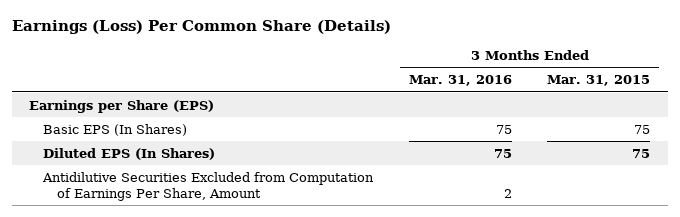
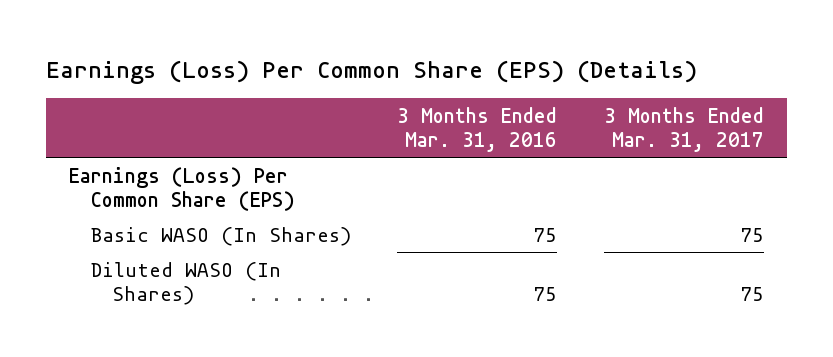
- Earnings (Loss) Per Common Share (Details)
+ Earnings (Loss) Per Common Share (EPS) (Details)
- | 3 Months Ended Mar. 31, 2016 | 3 Months Ended Mar. 31, 2015
+ | 3 Months Ended Mar. 31, 2016 | 3 Months Ended Mar. 31, 2017
- Earnings per Share (EPS)
- Basic EPS (In Shares) | 75 | 75
- Diluted EPS (In Shares) | 75 | 75
- Antidilutive Securities Excluded from Computation of Earnings Per Share, Amount | 2 |
+ Earnings (Loss) Per Common Share (EPS)
+ Basic WASO (In Shares) | 75 | 75
+ Diluted WASO (In Shares) | 75 | 75

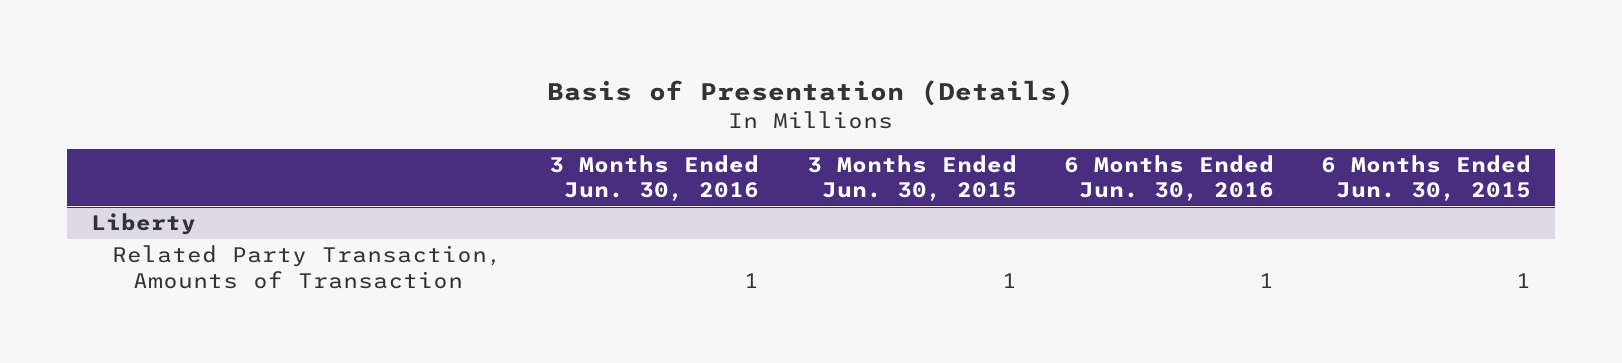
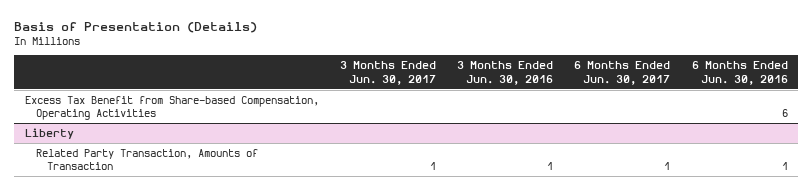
- | 3 Months Ended Jun. 30, 2016 | 3 Months Ended Jun. 30, 2015 | 6 Months Ended Jun. 30, 2016 | 6 Months Ended Jun. 30, 2015
+ | 3 Months Ended Jun. 30, 2017 | 3 Months Ended Jun. 30, 2016 | 6 Months Ended Jun. 30, 2017 | 6 Months Ended Jun. 30, 2016
+ Excess Tax Benefit from Share-based Compensation, Operating Activities | | | | 6

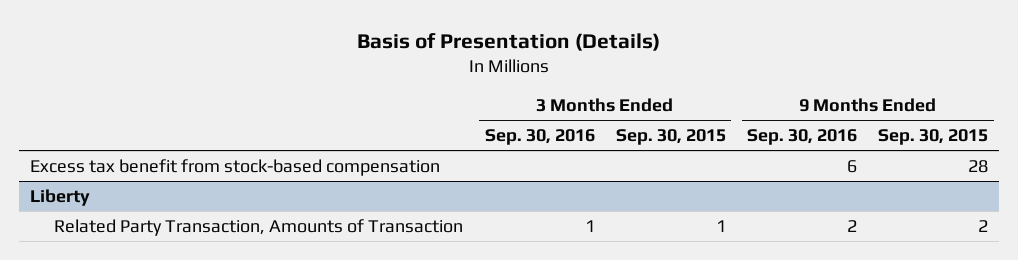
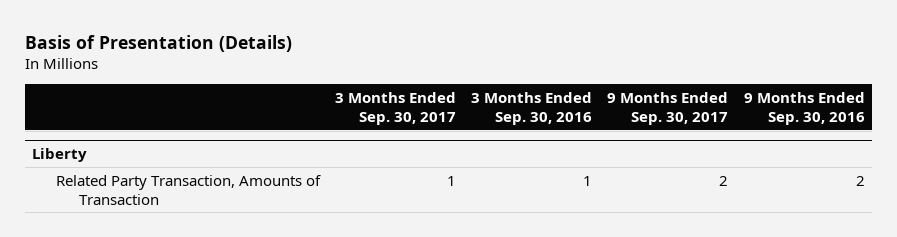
- | 3 Months Ended Sep. 30, 2016 | 3 Months Ended Sep. 30, 2015 | 9 Months Ended Sep. 30, 2016 | 9 Months Ended Sep. 30, 2015
+ | 3 Months Ended Sep. 30, 2017 | 3 Months Ended Sep. 30, 2016 | 9 Months Ended Sep. 30, 2017 | 9 Months Ended Sep. 30, 2016
- Excess tax benefit from stock-based compensation | | | 6 | 28

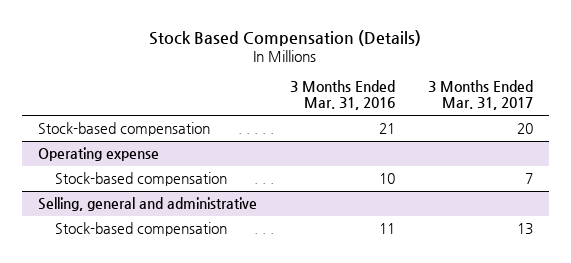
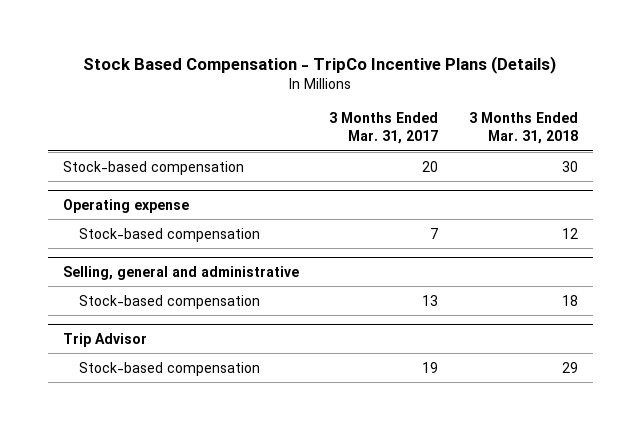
- Stock Based Compensation (Details)
+ Stock Based Compensation - TripCo Incentive Plans (Details)
- | 3 Months Ended Mar. 31, 2016 | 3 Months Ended Mar. 31, 2017
+ | 3 Months Ended Mar. 31, 2017 | 3 Months Ended Mar. 31, 2018
+ Trip Advisor
+ Stock-based compensation | 19 | 29

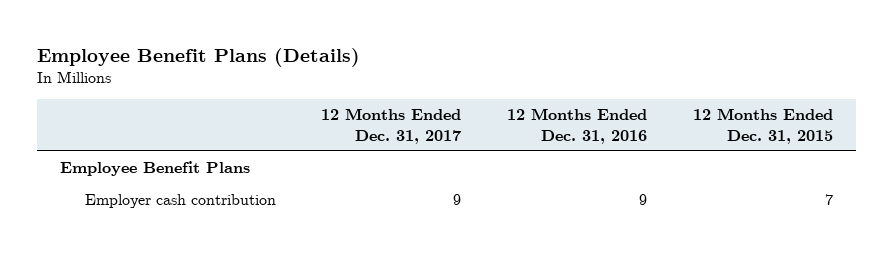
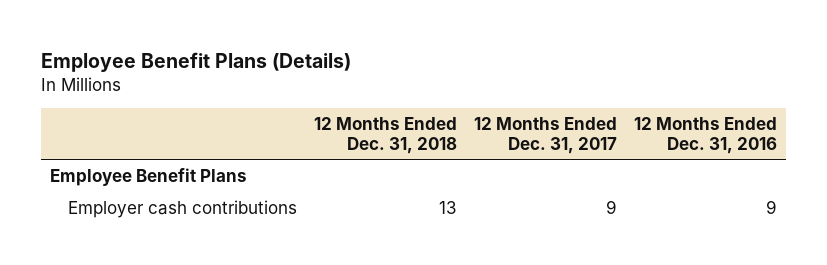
- | 12 Months Ended Dec. 31, 2017 | 12 Months Ended Dec. 31, 2016 | 12 Months Ended Dec. 31, 2015
+ | 12 Months Ended Dec. 31, 2018 | 12 Months Ended Dec. 31, 2017 | 12 Months Ended Dec. 31, 2016
- Employer cash contribution | 9 | 9 | 7
+ Employer cash contributions | 13 | 9 | 9

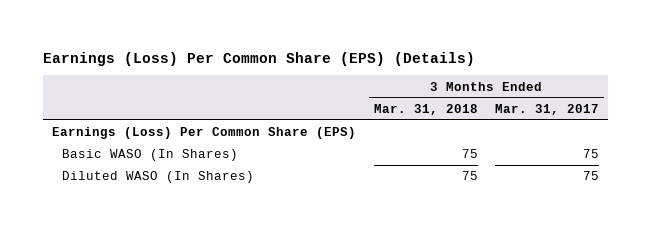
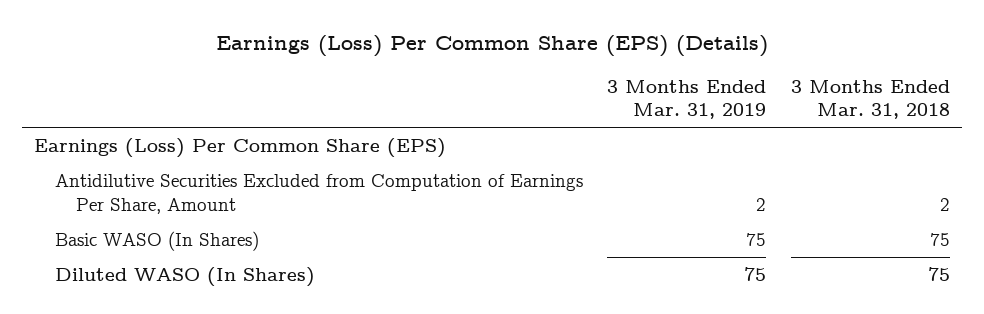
- | 3 Months Ended Mar. 31, 2018 | 3 Months Ended Mar. 31, 2017
+ | 3 Months Ended Mar. 31, 2019 | 3 Months Ended Mar. 31, 2018
+ Antidilutive Securities Excluded from Computation of Earnings Per Share, Amount | 2 | 2

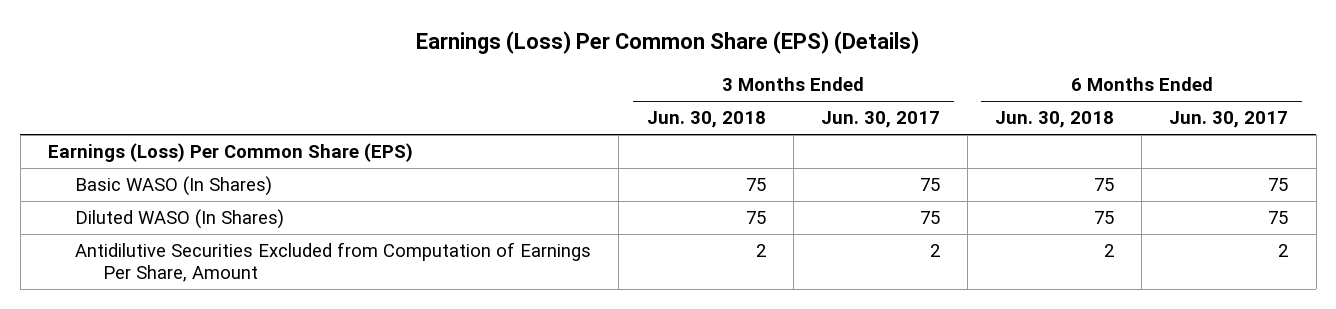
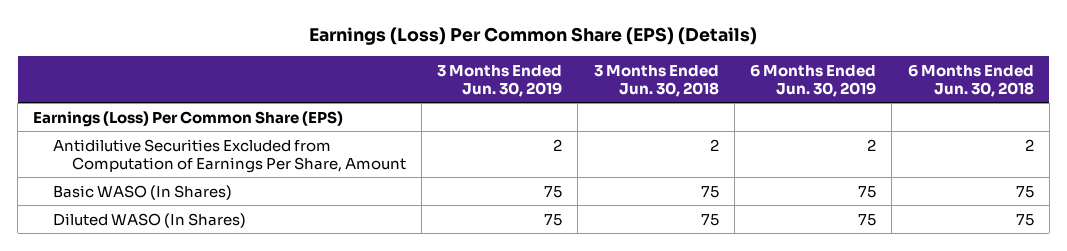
- | 3 Months Ended Jun. 30, 2018 | 3 Months Ended Jun. 30, 2017 | 6 Months Ended Jun. 30, 2018 | 6 Months Ended Jun. 30, 2017
+ | 3 Months Ended Jun. 30, 2019 | 3 Months Ended Jun. 30, 2018 | 6 Months Ended Jun. 30, 2019 | 6 Months Ended Jun. 30, 2018
moved up: Antidilutive Securities Excluded from Computation of Earnings Per Share, Amount | 2 | 2 | 2 | 2

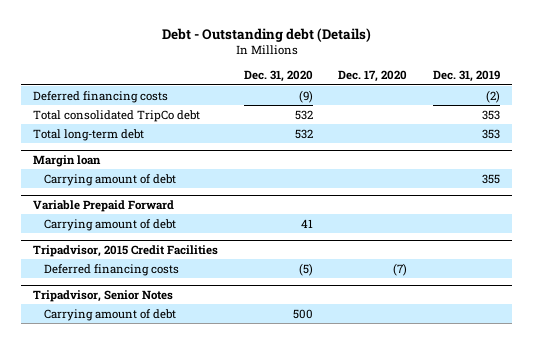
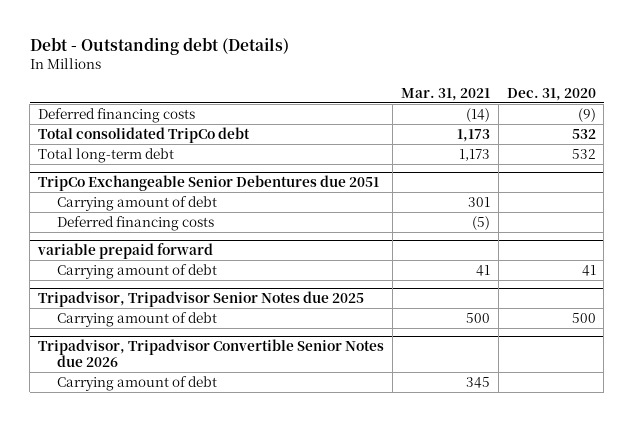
- | Dec. 31, 2020 | Dec. 17, 2020 | Dec. 31, 2019
+ | Mar. 31, 2021 | Dec. 31, 2020
- Margin loan
+ TripCo Exchangeable Senior Debentures due 2051
- Variable Prepaid Forward
+ Deferred financing costs | (5) |
+ variable prepaid forward
- Tripadvisor, 2015 Credit Facilities
- Deferred financing costs | (5) | (7) |
- Tripadvisor, Senior Notes
+ Tripadvisor, Tripadvisor Senior Notes due 2025
+ Tripadvisor, Tripadvisor Convertible Senior Notes due 2026
+ Carrying amount of debt | 345 |

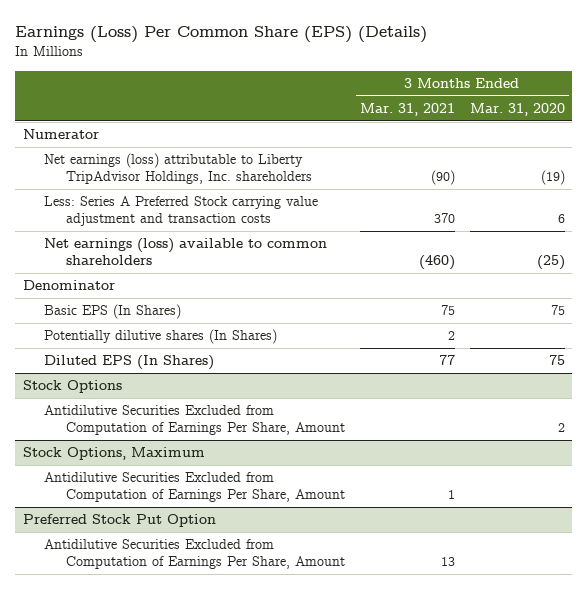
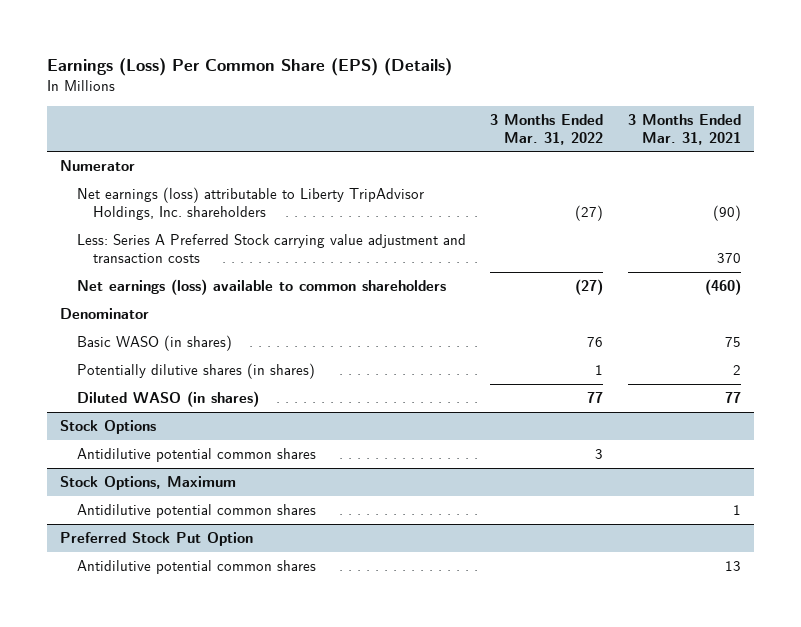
- | 3 Months Ended Mar. 31, 2021 | 3 Months Ended Mar. 31, 2020
+ | 3 Months Ended Mar. 31, 2022 | 3 Months Ended Mar. 31, 2021
- Basic EPS (In Shares) | 75 | 75
- Potentially dilutive shares (In Shares) | 2 |
- Diluted EPS (In Shares) | 77 | 75
+ Basic WASO (in shares) | 76 | 75
+ Potentially dilutive shares (in shares) | 1 | 2
+ Diluted WASO (in shares) | 77 | 77
@ Stock Options
- Antidilutive Securities Excluded from Computation of Earnings Per Share, Amount | | 2
+ Antidilutive potential common shares | 3 |
@ Stock Options, Maximum
- Antidilutive Securities Excluded from Computation of Earnings Per Share, Amount | 1 |
+ Antidilutive potential common shares | | 1
@ Preferred Stock Put Option
- Antidilutive Securities Excluded from Computation of Earnings Per Share, Amount | 13 |
+ Antidilutive potential common shares | | 13

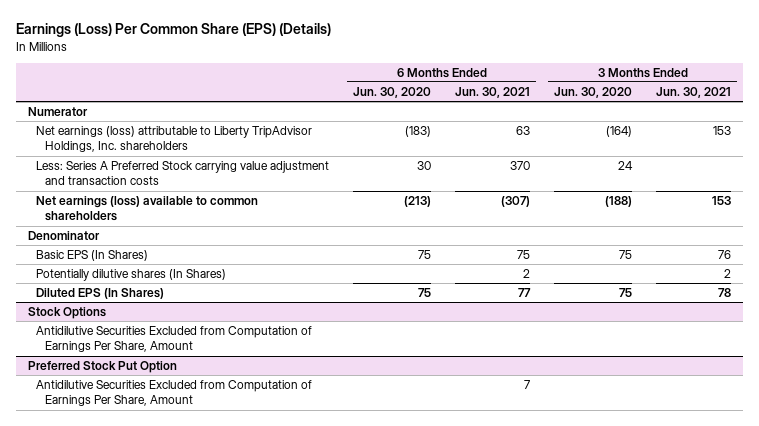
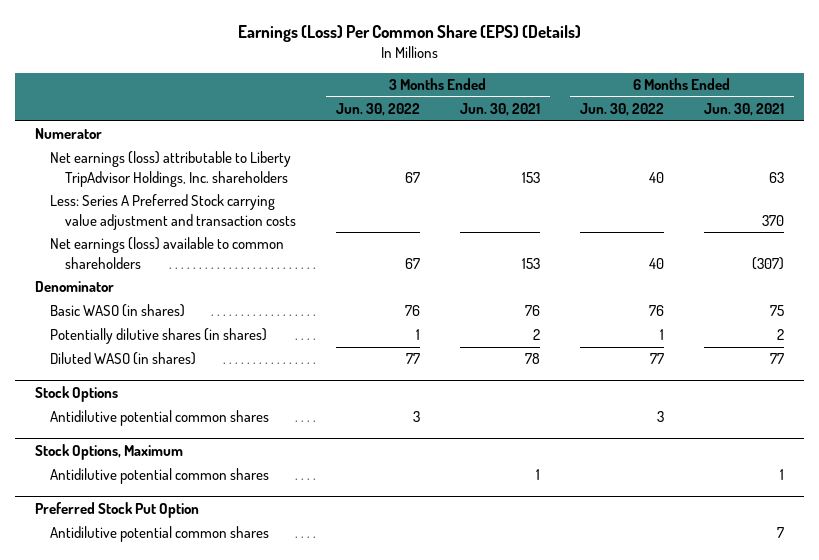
- | 6 Months Ended Jun. 30, 2020 | 6 Months Ended Jun. 30, 2021 | 3 Months Ended Jun. 30, 2020 | 3 Months Ended Jun. 30, 2021
+ | 3 Months Ended Jun. 30, 2022 | 3 Months Ended Jun. 30, 2021 | 6 Months Ended Jun. 30, 2022 | 6 Months Ended Jun. 30, 2021
- Basic EPS (In Shares) | 75 | 75 | 75 | 76
- Potentially dilutive shares (In Shares) | | 2 | | 2
- Diluted EPS (In Shares) | 75 | 77 | 75 | 78
+ Basic WASO (in shares) | 76 | 76 | 76 | 75
+ Potentially dilutive shares (in shares) | 1 | 2 | 1 | 2
+ Diluted WASO (in shares) | 77 | 78 | 77 | 77
@ Stock Options
- Antidilutive Securities Excluded from Computation of Earnings Per Share, Amount
+ Antidilutive potential common shares | 3 | | 3 |
+ Stock Options, Maximum
+ Antidilutive potential common shares | | 1 | | 1
@ Preferred Stock Put Option
- Antidilutive Securities Excluded from Computation of Earnings Per Share, Amount | | 7 | |
+ Antidilutive potential common shares | | | | 7

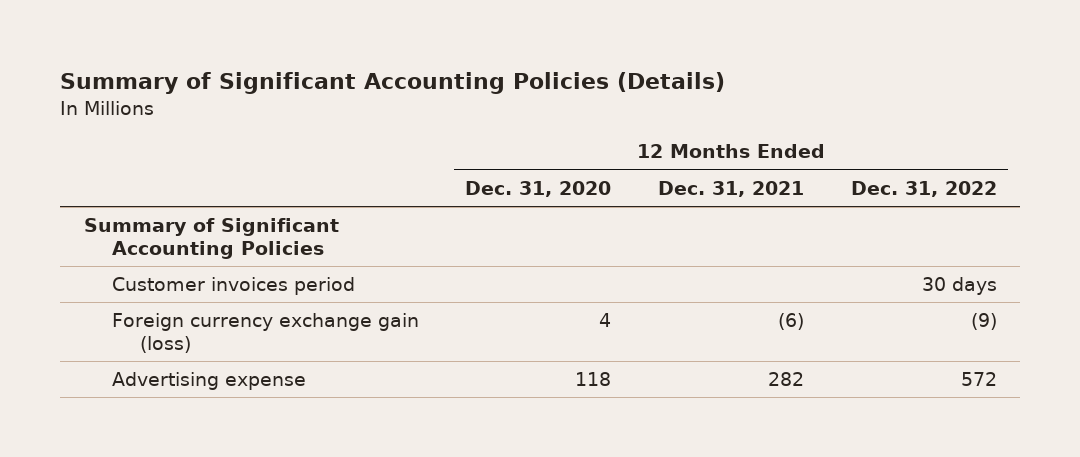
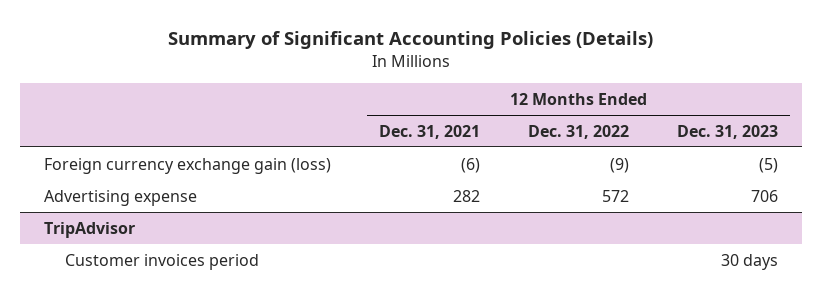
- | 12 Months Ended Dec. 31, 2020 | 12 Months Ended Dec. 31, 2021 | 12 Months Ended Dec. 31, 2022
+ | 12 Months Ended Dec. 31, 2021 | 12 Months Ended Dec. 31, 2022 | 12 Months Ended Dec. 31, 2023
- Summary of Significant Accounting Policies
- Customer invoices period | | | 30 days
+ TripAdvisor
+ Customer invoices period | | | 30 days

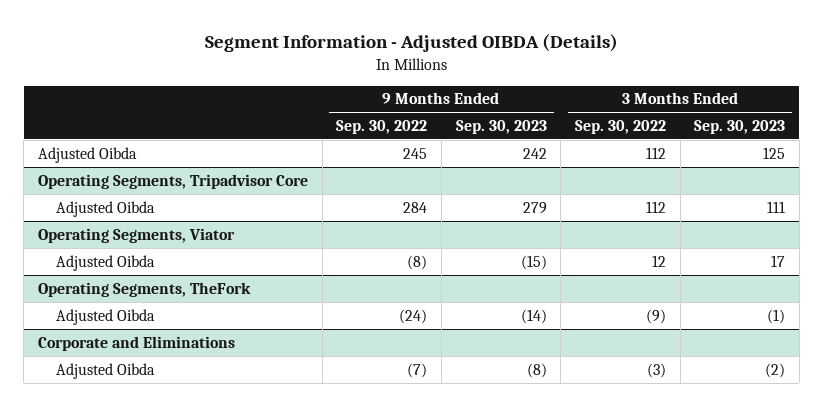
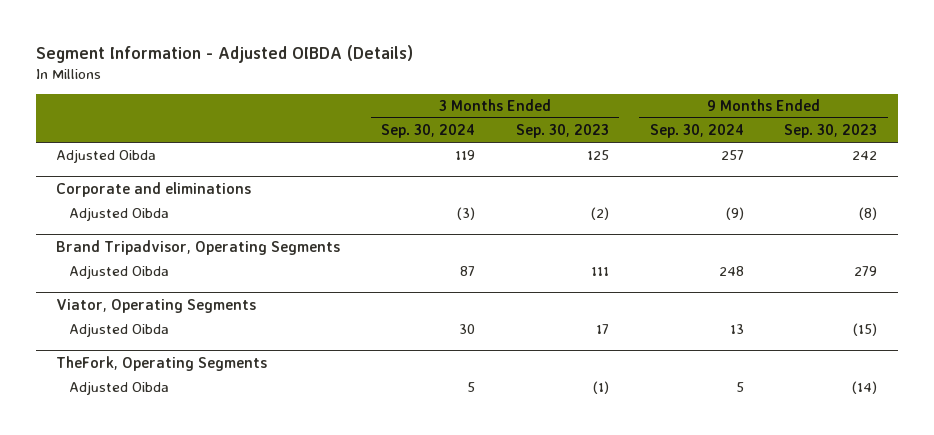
- | 9 Months Ended Sep. 30, 2022 | 9 Months Ended Sep. 30, 2023 | 3 Months Ended Sep. 30, 2022 | 3 Months Ended Sep. 30, 2023
+ | 3 Months Ended Sep. 30, 2024 | 3 Months Ended Sep. 30, 2023 | 9 Months Ended Sep. 30, 2024 | 9 Months Ended Sep. 30, 2023
- Operating Segments, Tripadvisor Core
+ Corporate and eliminations
+ Adjusted Oibda | (3) | (2) | (9) | (8)
+ Brand Tripadvisor, Operating Segments
- Operating Segments, Viator
+ Viator, Operating Segments
- Operating Segments, TheFork
+ TheFork, Operating Segments
- Corporate and Eliminations
- Adjusted Oibda | (7) | (8) | (3) | (2)

